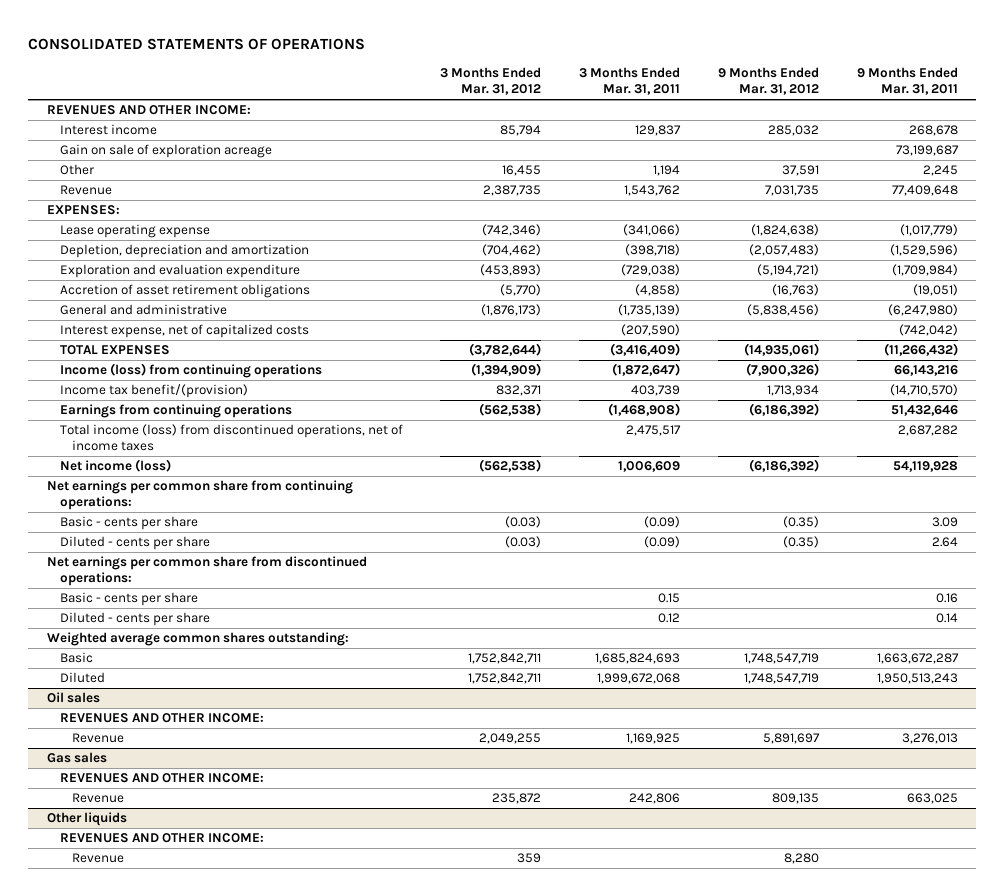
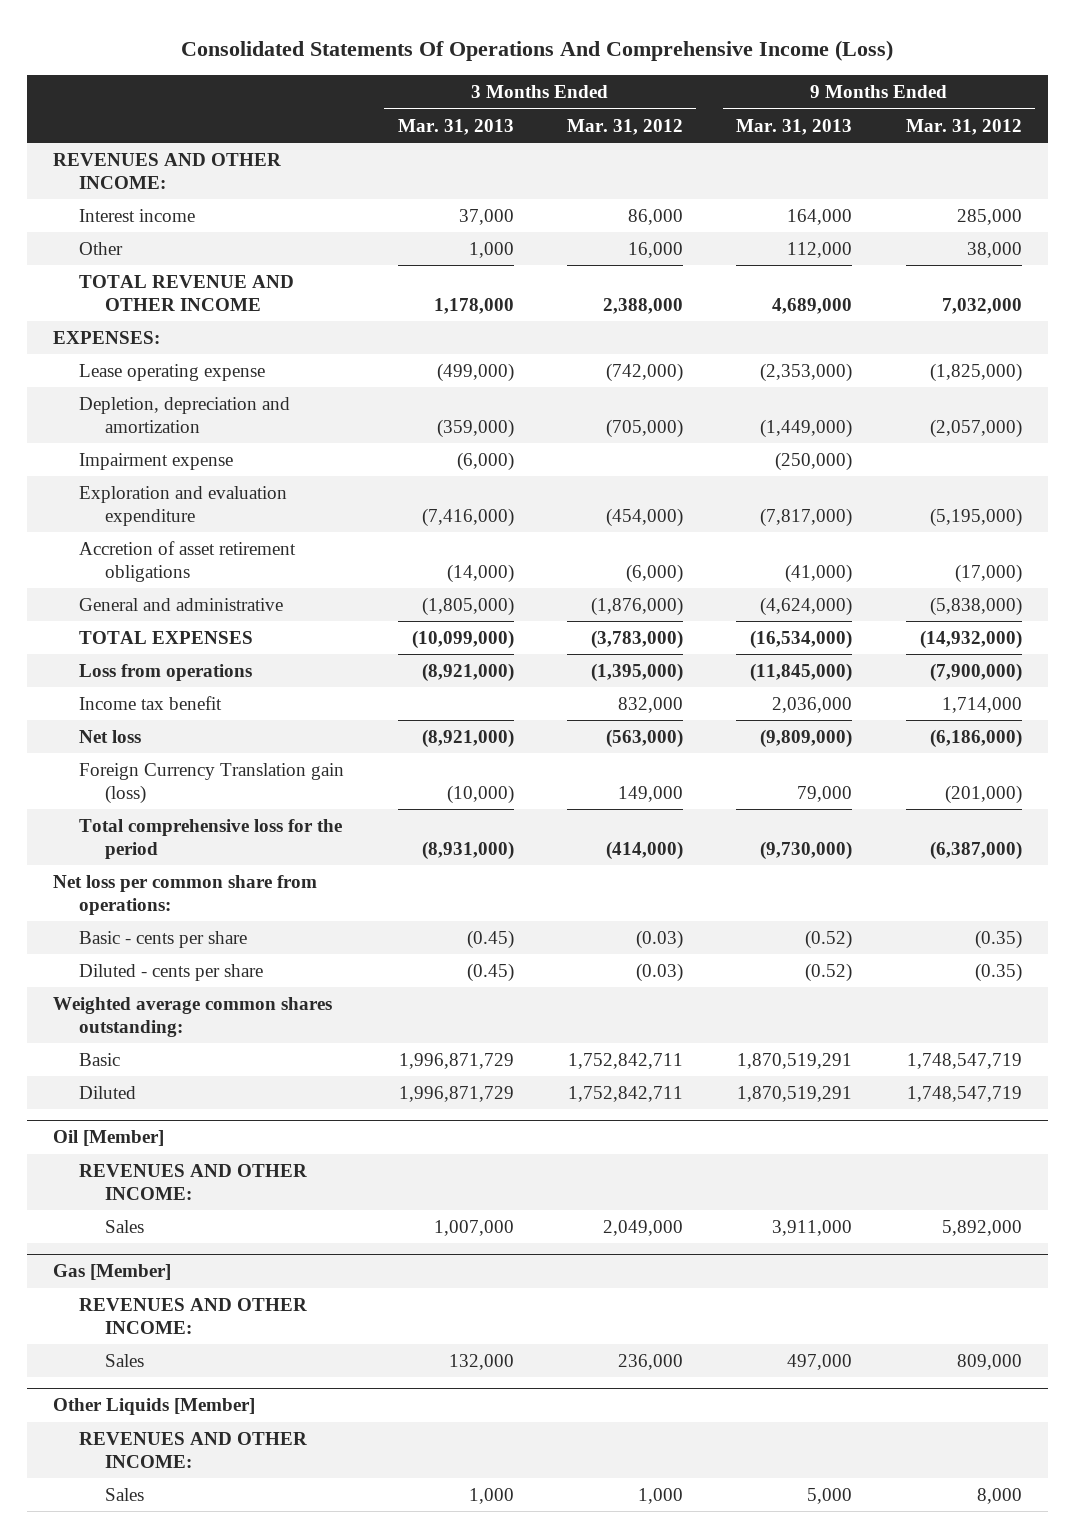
- CONSOLIDATED STATEMENTS OF OPERATIONS
+ Consolidated Statements Of Operations And Comprehensive Income (Loss)
- | 3 Months Ended Mar. 31, 2012 | 3 Months Ended Mar. 31, 2011 | 9 Months Ended Mar. 31, 2012 | 9 Months Ended Mar. 31, 2011
+ | 3 Months Ended Mar. 31, 2013 | 3 Months Ended Mar. 31, 2012 | 9 Months Ended Mar. 31, 2013 | 9 Months Ended Mar. 31, 2012
- Interest income | 85,794 | 129,837 | 285,032 | 268,678
- Gain on sale of exploration acreage | | | | 73,199,687
- Other | 16,455 | 1,194 | 37,591 | 2,245
- Revenue | 2,387,735 | 1,543,762 | 7,031,735 | 77,409,648
+ Interest income | 37,000 | 86,000 | 164,000 | 285,000
+ Other | 1,000 | 16,000 | 112,000 | 38,000
+ TOTAL REVENUE AND OTHER INCOME | 1,178,000 | 2,388,000 | 4,689,000 | 7,032,000
- Lease operating expense | (742,346) | (341,066) | (1,824,638) | (1,017,779)
- Depletion, depreciation and amortization | (704,462) | (398,718) | (2,057,483) | (1,529,596)
- Exploration and evaluation expenditure | (453,893) | (729,038) | (5,194,721) | (1,709,984)
- Accretion of asset retirement obligations | (5,770) | (4,858) | (16,763) | (19,051)
- General and administrative | (1,876,173) | (1,735,139) | (5,838,456) | (6,247,980)
- Interest expense, net of capitalized costs | | (207,590) | | (742,042)
- TOTAL EXPENSES | (3,782,644) | (3,416,409) | (14,935,061) | (11,266,432)
- Income (loss) from continuing operations | (1,394,909) | (1,872,647) | (7,900,326) | 66,143,216
- Income tax benefit/(provision) | 832,371 | 403,739 | 1,713,934 | (14,710,570)
- Earnings from continuing operations | (562,538) | (1,468,908) | (6,186,392) | 51,432,646
- Total income (loss) from discontinued operations, net of income taxes | | 2,475,517 | | 2,687,282
- Net income (loss) | (562,538) | 1,006,609 | (6,186,392) | 54,119,928
- Net earnings per common share from continuing operations:
+ Lease operating expense | (499,000) | (742,000) | (2,353,000) | (1,825,000)
+ Depletion, depreciation and amortization | (359,000) | (705,000) | (1,449,000) | (2,057,000)
+ Impairment expense | (6,000) | | (250,000) |
+ Exploration and evaluation expenditure | (7,416,000) | (454,000) | (7,817,000) | (5,195,000)
+ Accretion of asset retirement obligations | (14,000) | (6,000) | (41,000) | (17,000)
+ General and administrative | (1,805,000) | (1,876,000) | (4,624,000) | (5,838,000)
+ TOTAL EXPENSES | (10,099,000) | (3,783,000) | (16,534,000) | (14,932,000)
+ Loss from operations | (8,921,000) | (1,395,000) | (11,845,000) | (7,900,000)
+ Income tax benefit | | 832,000 | 2,036,000 | 1,714,000
+ Net loss | (8,921,000) | (563,000) | (9,809,000) | (6,186,000)
+ Foreign Currency Translation gain (loss) | (10,000) | 149,000 | 79,000 | (201,000)
+ Total comprehensive loss for the period | (8,931,000) | (414,000) | (9,730,000) | (6,387,000)
+ Net loss per common share from operations:
- Net earnings per common share from discontinued operations:
- Basic - cents per share | | 0.15 | | 0.16
- Diluted - cents per share | | 0.12 | | 0.14
- Oil sales
+ Oil [Member]
- Revenue | 2,049,255 | 1,169,925 | 5,891,697 | 3,276,013
- Gas sales
+ Sales | 1,007,000 | 2,049,000 | 3,911,000 | 5,892,000
+ Gas [Member]
- Revenue | 235,872 | 242,806 | 809,135 | 663,025
- Other liquids
+ Sales | 132,000 | 236,000 | 497,000 | 809,000
+ Other Liquids [Member]
- Revenue | 359 | | 8,280 |
+ Sales | 1,000 | 1,000 | 5,000 | 8,000

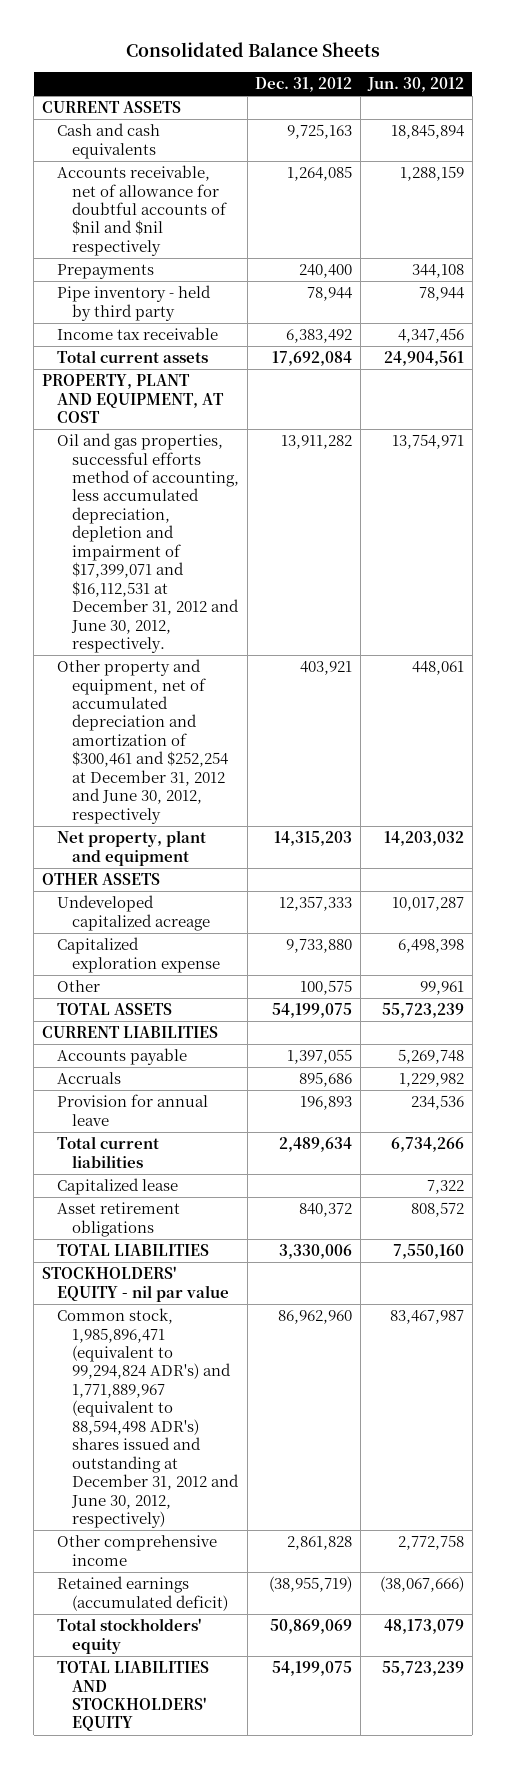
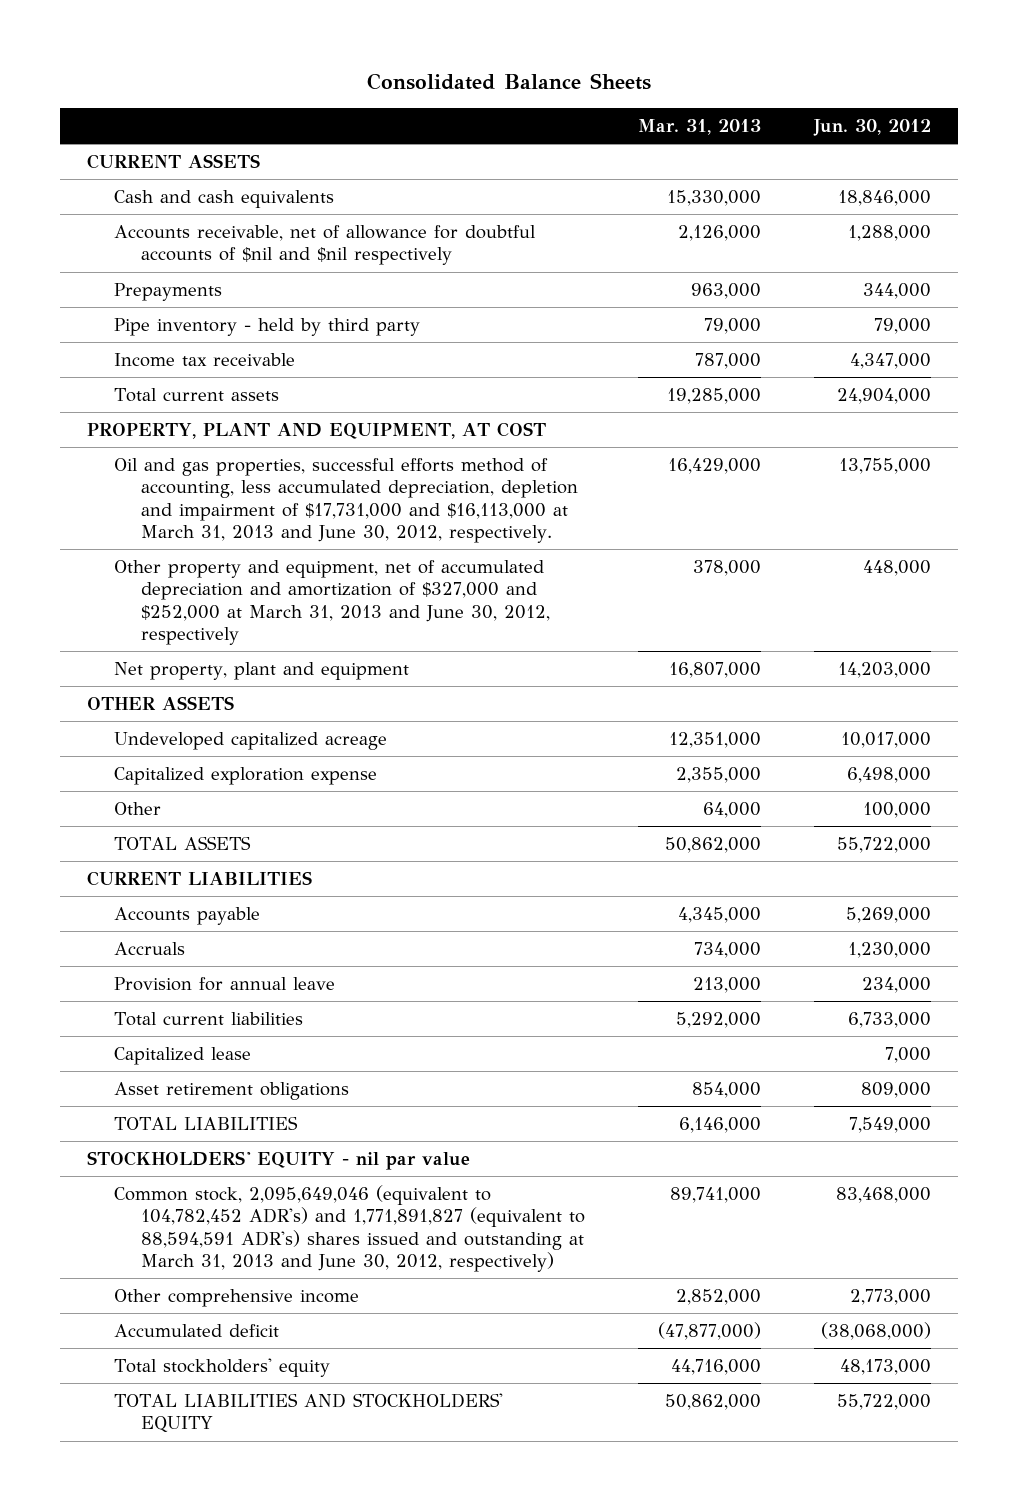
- | Dec. 31, 2012 | Jun. 30, 2012
+ | Mar. 31, 2013 | Jun. 30, 2012
- Cash and cash equivalents | 9,725,163 | 18,845,894
- Accounts receivable, net of allowance for doubtful accounts of $nil and $nil respectively | 1,264,085 | 1,288,159
- Prepayments | 240,400 | 344,108
- Pipe inventory - held by third party | 78,944 | 78,944
- Income tax receivable | 6,383,492 | 4,347,456
- Total current assets | 17,692,084 | 24,904,561
+ Cash and cash equivalents | 15,330,000 | 18,846,000
+ Accounts receivable, net of allowance for doubtful accounts of $nil and $nil respectively | 2,126,000 | 1,288,000
+ Prepayments | 963,000 | 344,000
+ Pipe inventory - held by third party | 79,000 | 79,000
+ Income tax receivable | 787,000 | 4,347,000
+ Total current assets | 19,285,000 | 24,904,000
- Oil and gas properties, successful efforts method of accounting, less accumulated depreciation, depletion and impairment of $17,399,071 and $16,112,531 at December 31, 2012 and June 30, 2012, respectively. | 13,911,282 | 13,754,971
- Other property and equipment, net of accumulated depreciation and amortization of $300,461 and $252,254 at December 31, 2012 and June 30, 2012, respectively | 403,921 | 448,061
- Net property, plant and equipment | 14,315,203 | 14,203,032
+ Oil and gas properties, successful efforts method of accounting, less accumulated depreciation, depletion and impairment of $17,731,000 and $16,113,000 at March 31, 2013 and June 30, 2012, respectively. | 16,429,000 | 13,755,000
+ Other property and equipment, net of accumulated depreciation and amortization of $327,000 and $252,000 at March 31, 2013 and June 30, 2012, respectively | 378,000 | 448,000
+ Net property, plant and equipment | 16,807,000 | 14,203,000
- Undeveloped capitalized acreage | 12,357,333 | 10,017,287
- Capitalized exploration expense | 9,733,880 | 6,498,398
- Other | 100,575 | 99,961
- TOTAL ASSETS | 54,199,075 | 55,723,239
+ Undeveloped capitalized acreage | 12,351,000 | 10,017,000
+ Capitalized exploration expense | 2,355,000 | 6,498,000
+ Other | 64,000 | 100,000
+ TOTAL ASSETS | 50,862,000 | 55,722,000
- Accounts payable | 1,397,055 | 5,269,748
- Accruals | 895,686 | 1,229,982
- Provision for annual leave | 196,893 | 234,536
- Total current liabilities | 2,489,634 | 6,734,266
- Capitalized lease | | 7,322
- Asset retirement obligations | 840,372 | 808,572
- TOTAL LIABILITIES | 3,330,006 | 7,550,160
+ Accounts payable | 4,345,000 | 5,269,000
+ Accruals | 734,000 | 1,230,000
+ Provision for annual leave | 213,000 | 234,000
+ Total current liabilities | 5,292,000 | 6,733,000
+ Capitalized lease | | 7,000
+ Asset retirement obligations | 854,000 | 809,000
+ TOTAL LIABILITIES | 6,146,000 | 7,549,000
- Common stock, 1,985,896,471 (equivalent to 99,294,824 ADR's) and 1,771,889,967 (equivalent to 88,594,498 ADR's) shares issued and outstanding at December 31, 2012 and June 30, 2012, respectively) | 86,962,960 | 83,467,987
- Other comprehensive income | 2,861,828 | 2,772,758
- Retained earnings (accumulated deficit) | (38,955,719) | (38,067,666)
- Total stockholders' equity | 50,869,069 | 48,173,079
- TOTAL LIABILITIES AND STOCKHOLDERS' EQUITY | 54,199,075 | 55,723,239
+ Common stock, 2,095,649,046 (equivalent to 104,782,452 ADR's) and 1,771,891,827 (equivalent to 88,594,591 ADR's) shares issued and outstanding at March 31, 2013 and June 30, 2012, respectively) | 89,741,000 | 83,468,000
+ Other comprehensive income | 2,852,000 | 2,773,000
+ Accumulated deficit | (47,877,000) | (38,068,000)
+ Total stockholders' equity | 44,716,000 | 48,173,000
+ TOTAL LIABILITIES AND STOCKHOLDERS' EQUITY | 50,862,000 | 55,722,000

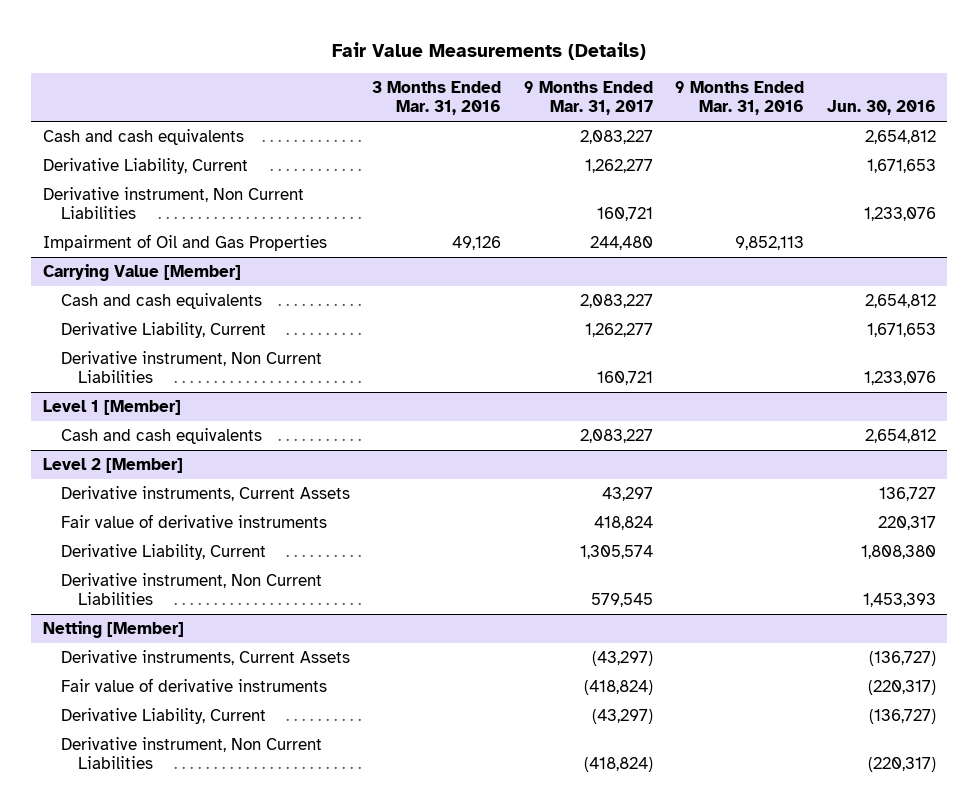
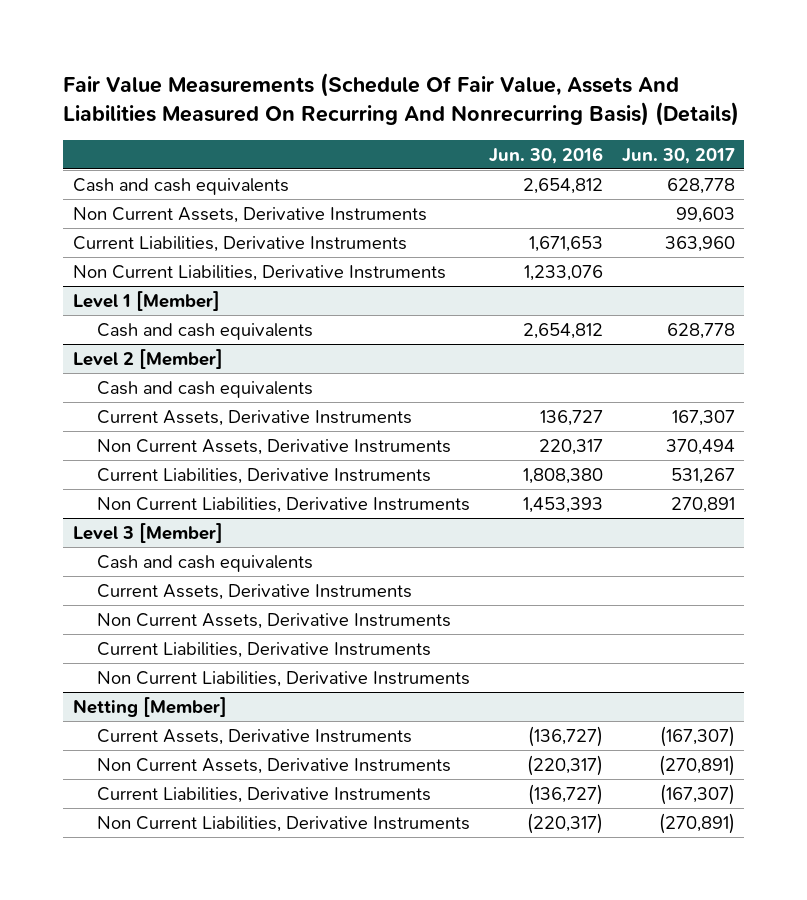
- Fair Value Measurements (Details)
+ Fair Value Measurements (Schedule Of Fair Value, Assets And Liabilities Measured On Recurring And Nonrecurring Basis) (Details)
- | 3 Months Ended Mar. 31, 2016 | 9 Months Ended Mar. 31, 2017 | 9 Months Ended Mar. 31, 2016 | Jun. 30, 2016
+ | Jun. 30, 2016 | Jun. 30, 2017
- Derivative Liability, Current | | 1,262,277 | | 1,671,653
- Derivative instrument, Non Current Liabilities | | 160,721 | | 1,233,076
- Impairment of Oil and Gas Properties | 49,126 | 244,480 | 9,852,113 |
- Carrying Value [Member]
- Cash and cash equivalents | | 2,083,227 | | 2,654,812
- Derivative Liability, Current | | 1,262,277 | | 1,671,653
- Derivative instrument, Non Current Liabilities | | 160,721 | | 1,233,076
+ Non Current Assets, Derivative Instruments | | 99,603
+ Current Liabilities, Derivative Instruments | 1,671,653 | 363,960
+ Non Current Liabilities, Derivative Instruments | 1,233,076 |
@ Level 2 [Member]
- Derivative instruments, Current Assets | | 43,297 | | 136,727
- Fair value of derivative instruments | | 418,824 | | 220,317
- Derivative Liability, Current | | 1,305,574 | | 1,808,380
- Derivative instrument, Non Current Liabilities | | 579,545 | | 1,453,393
+ Cash and cash equivalents
+ Current Assets, Derivative Instruments | 136,727 | 167,307
+ Non Current Assets, Derivative Instruments | 220,317 | 370,494
+ Current Liabilities, Derivative Instruments | 1,808,380 | 531,267
+ Non Current Liabilities, Derivative Instruments | 1,453,393 | 270,891
+ Level 3 [Member]
+ Cash and cash equivalents
+ Current Assets, Derivative Instruments
+ Non Current Assets, Derivative Instruments
+ Current Liabilities, Derivative Instruments
+ Non Current Liabilities, Derivative Instruments
@ Netting [Member]
- Derivative instruments, Current Assets | | (43,297) | | (136,727)
- Fair value of derivative instruments | | (418,824) | | (220,317)
- Derivative Liability, Current | | (43,297) | | (136,727)
- Derivative instrument, Non Current Liabilities | | (418,824) | | (220,317)
+ Current Assets, Derivative Instruments | (136,727) | (167,307)
+ Non Current Assets, Derivative Instruments | (220,317) | (270,891)
+ Current Liabilities, Derivative Instruments | (136,727) | (167,307)
+ Non Current Liabilities, Derivative Instruments | (220,317) | (270,891)

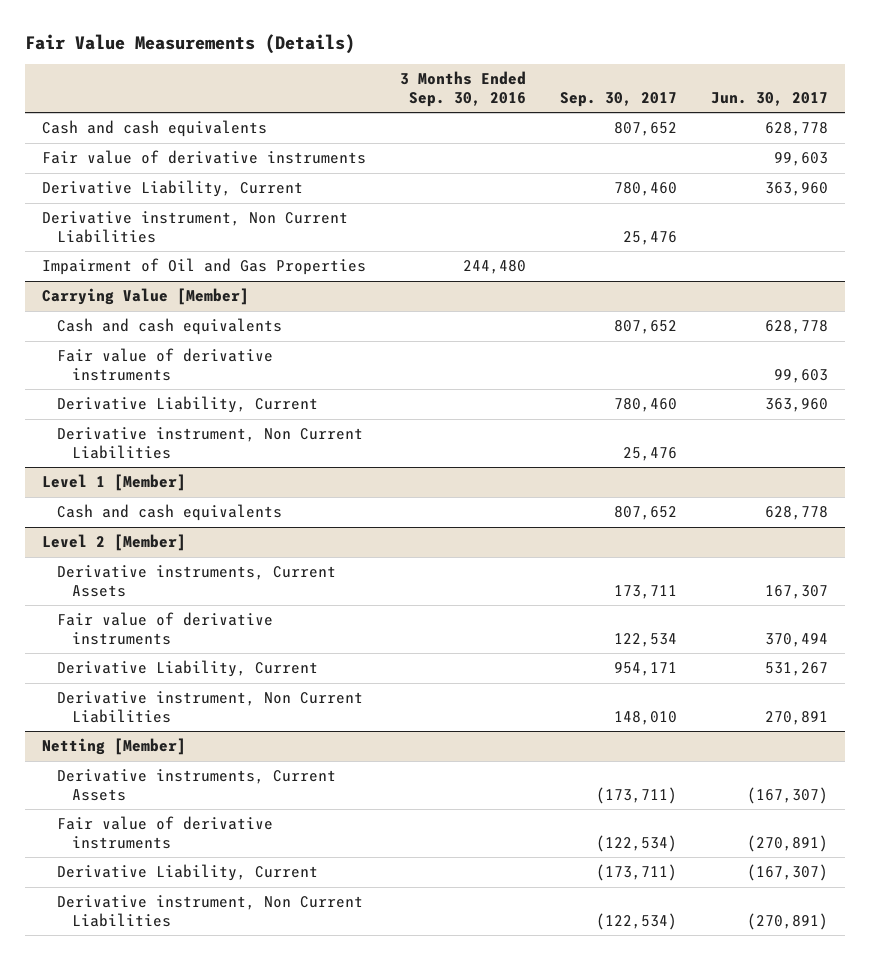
- Fair Value Measurements (Schedule Of Fair Value, Assets And Liabilities Measured On Recurring And Nonrecurring Basis) (Details)
+ Fair Value Measurements (Details)
- | Jun. 30, 2016 | Jun. 30, 2017
+ | 3 Months Ended Sep. 30, 2016 | Sep. 30, 2017 | Jun. 30, 2017
- Non Current Assets, Derivative Instruments | | 99,603
- Current Liabilities, Derivative Instruments | 1,671,653 | 363,960
- Non Current Liabilities, Derivative Instruments | 1,233,076 |
+ Fair value of derivative instruments | | | 99,603
+ Derivative Liability, Current | | 780,460 | 363,960
+ Derivative instrument, Non Current Liabilities | | 25,476 |
+ Impairment of Oil and Gas Properties | 244,480 | |
+ Carrying Value [Member]
+ Cash and cash equivalents | | 807,652 | 628,778
+ Fair value of derivative instruments | | | 99,603
+ Derivative Liability, Current | | 780,460 | 363,960
+ Derivative instrument, Non Current Liabilities | | 25,476 |
@ Level 2 [Member]
- Cash and cash equivalents
- Current Assets, Derivative Instruments | 136,727 | 167,307
- Non Current Assets, Derivative Instruments | 220,317 | 370,494
- Current Liabilities, Derivative Instruments | 1,808,380 | 531,267
- Non Current Liabilities, Derivative Instruments | 1,453,393 | 270,891
- Level 3 [Member]
- Cash and cash equivalents
- Current Assets, Derivative Instruments
- Non Current Assets, Derivative Instruments
- Current Liabilities, Derivative Instruments
- Non Current Liabilities, Derivative Instruments
@ Level 2 [Member]
+ Derivative instruments, Current Assets | | 173,711 | 167,307
+ Fair value of derivative instruments | | 122,534 | 370,494
+ Derivative Liability, Current | | 954,171 | 531,267
+ Derivative instrument, Non Current Liabilities | | 148,010 | 270,891
@ Netting [Member]
- Current Assets, Derivative Instruments | (136,727) | (167,307)
- Non Current Assets, Derivative Instruments | (220,317) | (270,891)
- Current Liabilities, Derivative Instruments | (136,727) | (167,307)
- Non Current Liabilities, Derivative Instruments | (220,317) | (270,891)
+ Derivative instruments, Current Assets | | (173,711) | (167,307)
+ Fair value of derivative instruments | | (122,534) | (270,891)
+ Derivative Liability, Current | | (173,711) | (167,307)
+ Derivative instrument, Non Current Liabilities | | (122,534) | (270,891)

